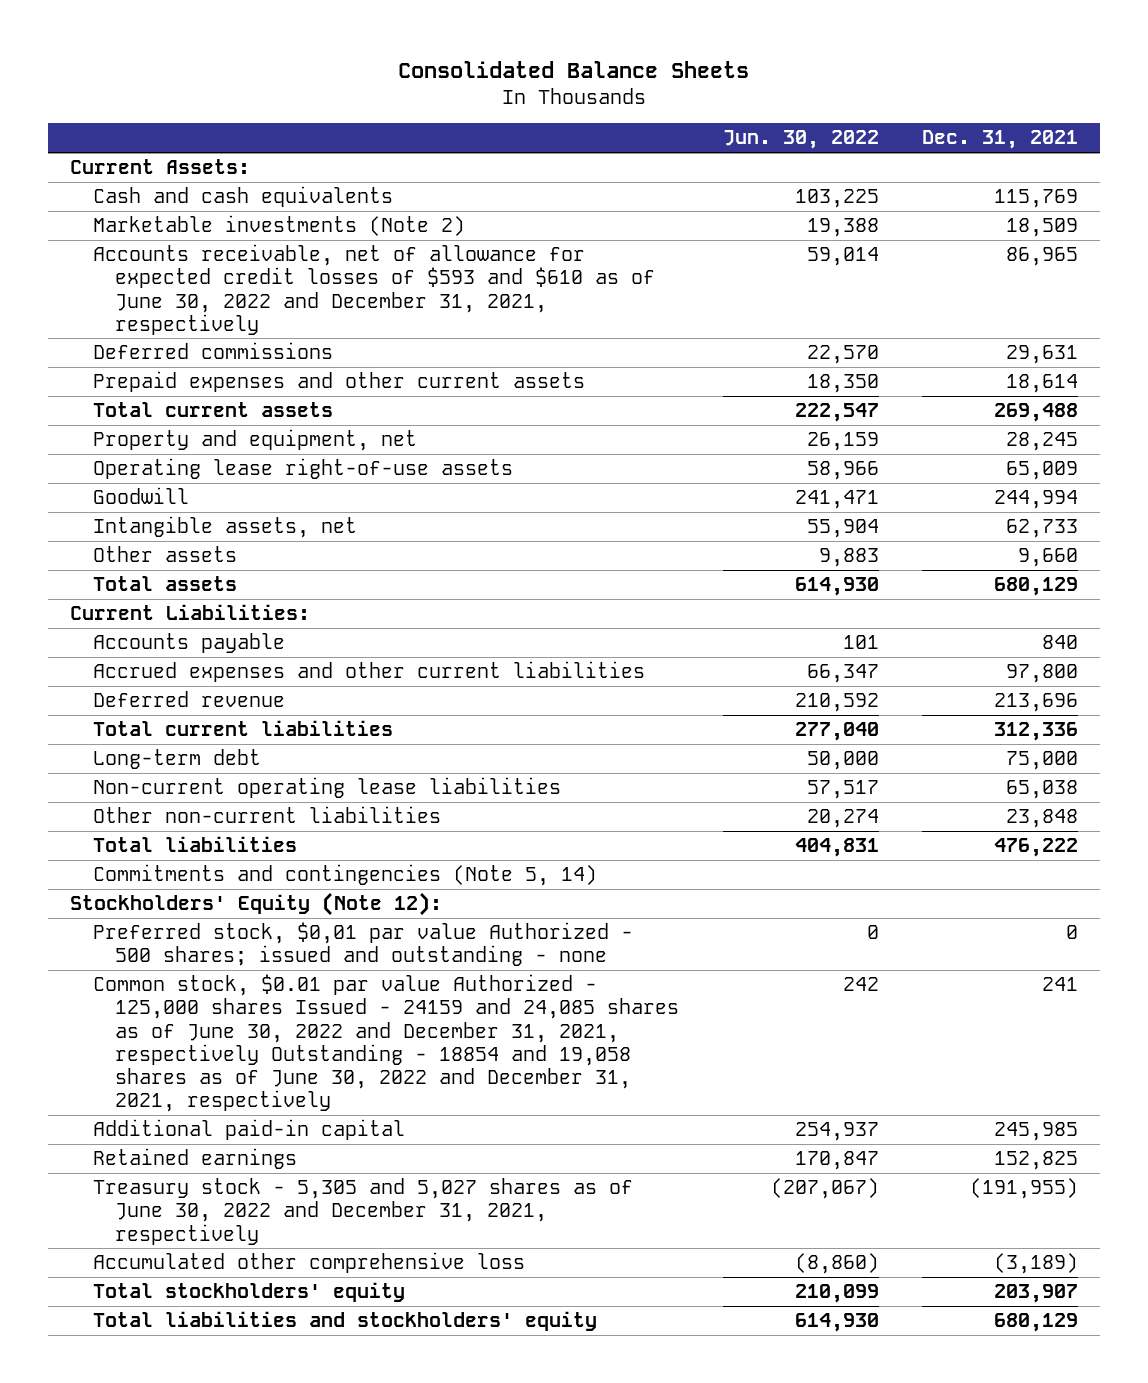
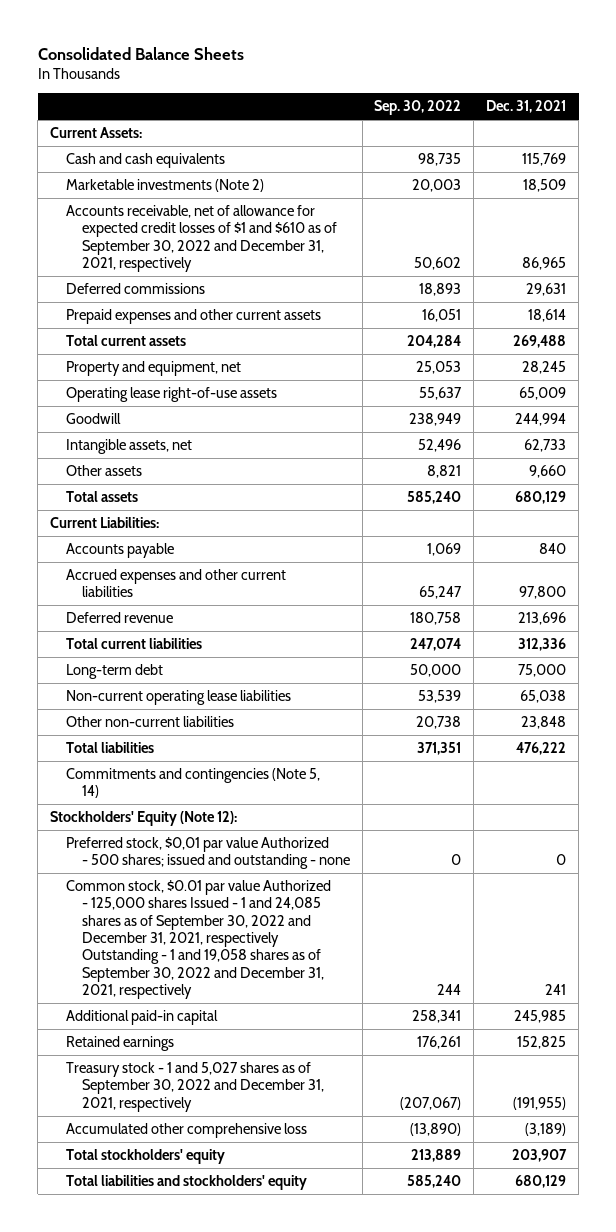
- | Jun. 30, 2022 | Dec. 31, 2021
+ | Sep. 30, 2022 | Dec. 31, 2021
- Accounts receivable, net of allowance for expected credit losses of $593 and $610 as of June 30, 2022 and December 31, 2021, respectively | 59,014 | 86,965
+ Accounts receivable, net of allowance for expected credit losses of $1 and $610 as of September 30, 2022 and December 31, 2021, respectively | 50,602 | 86,965
- Common stock, $0.01 par value Authorized - 125,000 shares Issued - 24159 and 24,085 shares as of June 30, 2022 and December 31, 2021, respectively Outstanding - 18854 and 19,058 shares as of June 30, 2022 and December 31, 2021, respectively | 242 | 241
+ Common stock, $0.01 par value Authorized - 125,000 shares Issued - 1 and 24,085 shares as of September 30, 2022 and December 31, 2021, respectively Outstanding - 1 and 19,058 shares as of September 30, 2022 and December 31, 2021, respectively | 244 | 241
- Treasury stock - 5,305 and 5,027 shares as of June 30, 2022 and December 31, 2021, respectively | (207,067) | (191,955)
+ Treasury stock - 1 and 5,027 shares as of September 30, 2022 and December 31, 2021, respectively | (207,067) | (191,955)

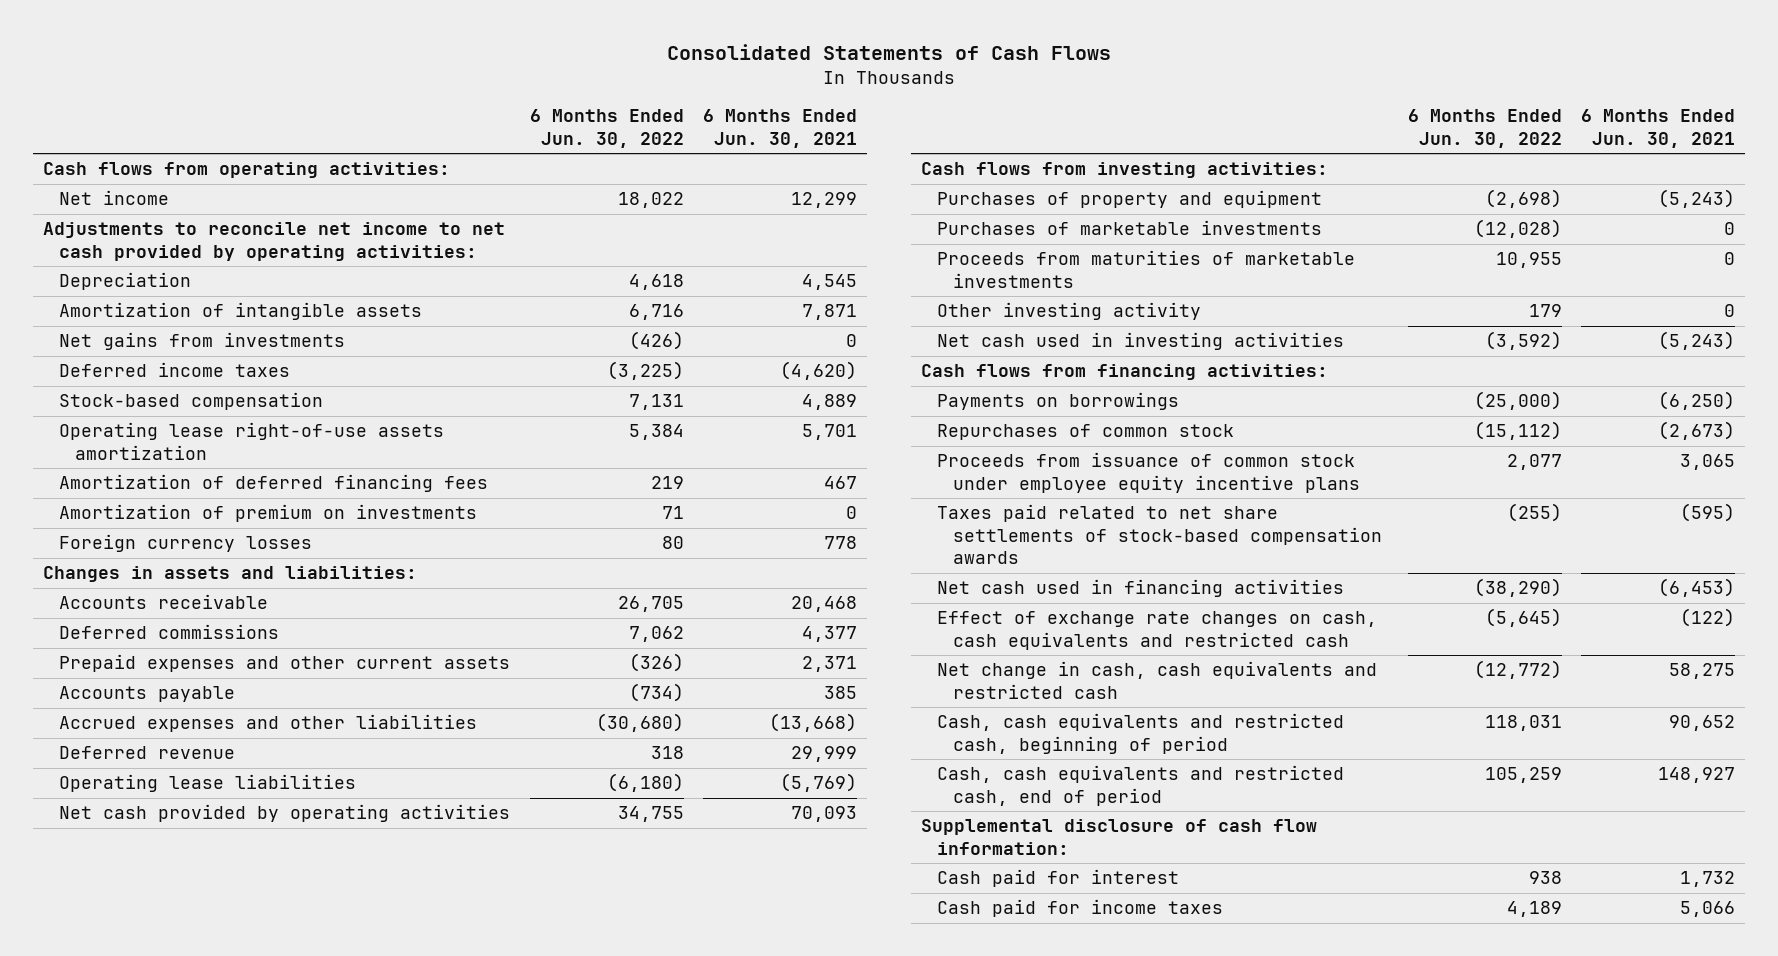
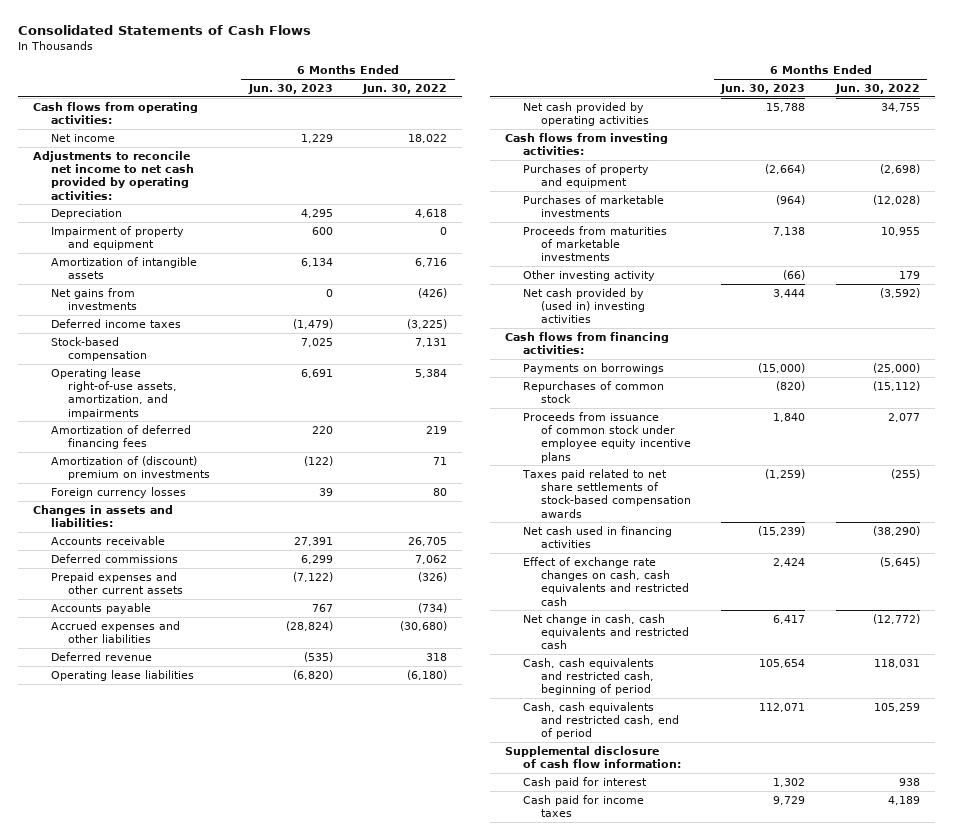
- | 6 Months Ended Jun. 30, 2022 | 6 Months Ended Jun. 30, 2021
+ | 6 Months Ended Jun. 30, 2023 | 6 Months Ended Jun. 30, 2022
+ Impairment of property and equipment | 600 | 0
- Operating lease right-of-use assets amortization | 5,384 | 5,701
+ Operating lease right-of-use assets, amortization, and impairments | 6,691 | 5,384
- Amortization of premium on investments | 71 | 0
+ Amortization of (discount) premium on investments | (122) | 71
- Net cash used in investing activities | (3,592) | (5,243)
+ Net cash provided by (used in) investing activities | 3,444 | (3,592)

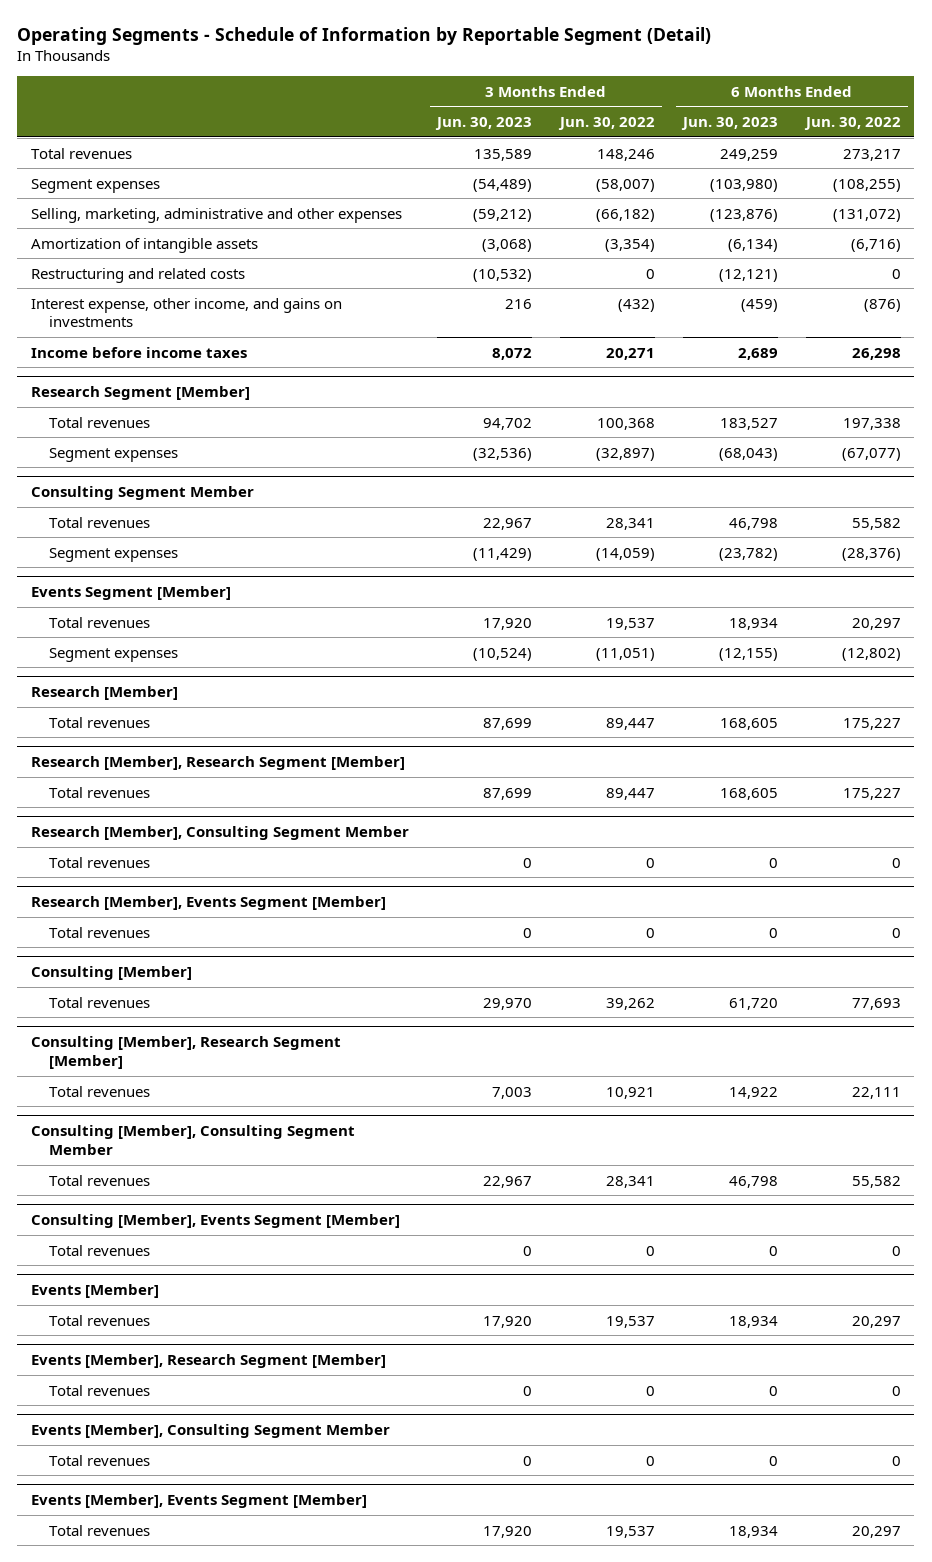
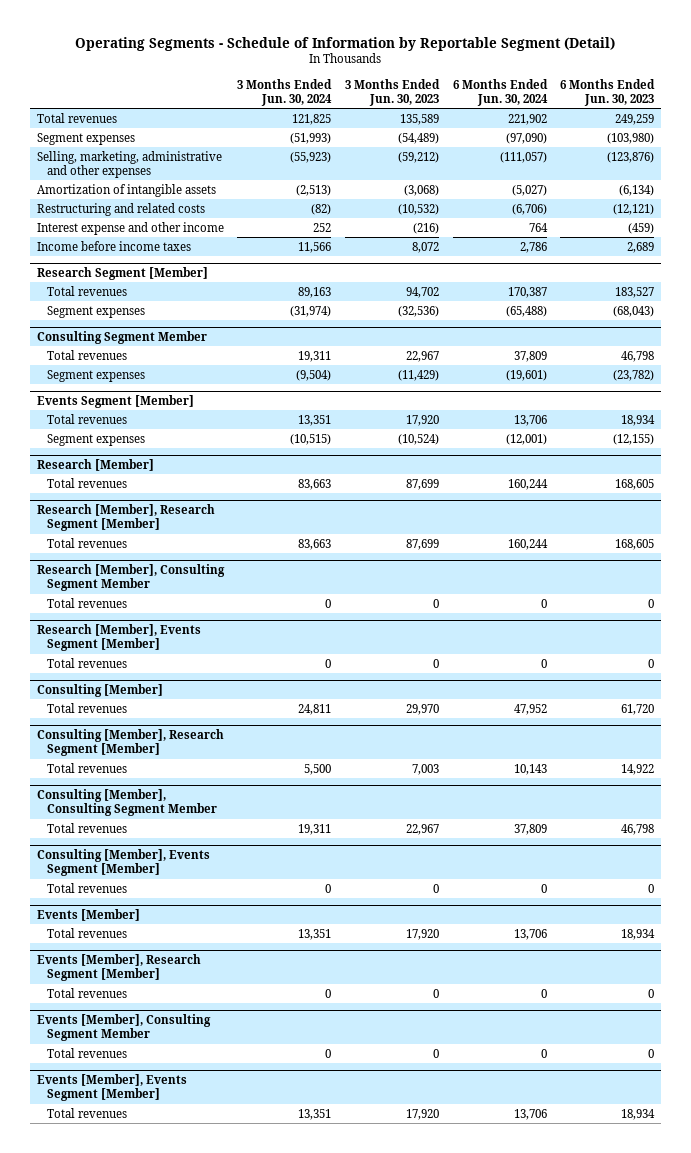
- | 3 Months Ended Jun. 30, 2023 | 3 Months Ended Jun. 30, 2022 | 6 Months Ended Jun. 30, 2023 | 6 Months Ended Jun. 30, 2022
+ | 3 Months Ended Jun. 30, 2024 | 3 Months Ended Jun. 30, 2023 | 6 Months Ended Jun. 30, 2024 | 6 Months Ended Jun. 30, 2023
- Interest expense, other income, and gains on investments | 216 | (432) | (459) | (876)
+ Interest expense and other income | 252 | (216) | 764 | (459)

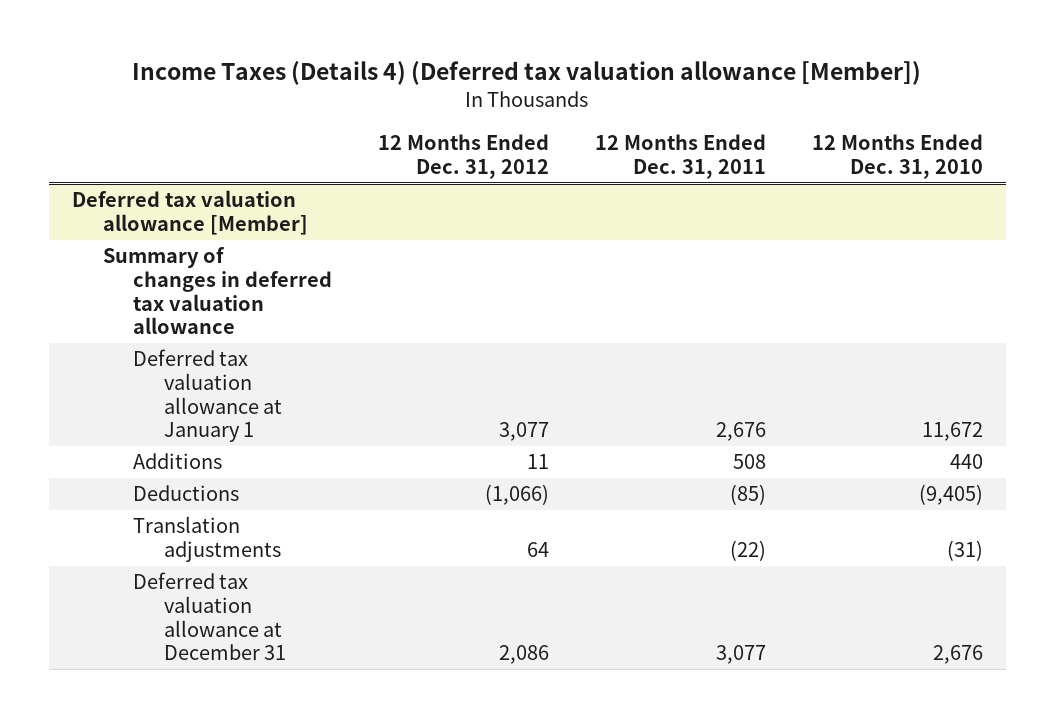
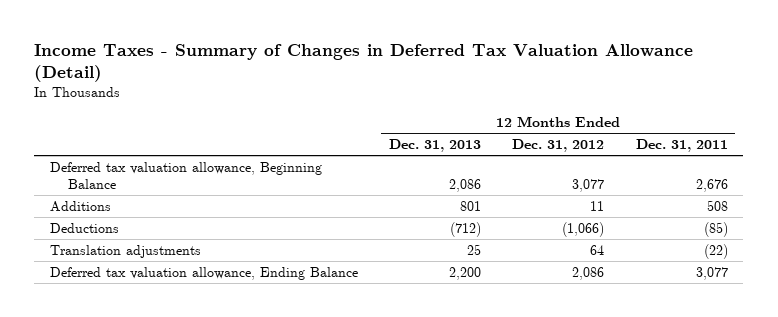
- Income Taxes (Details 4) (Deferred tax valuation allowance [Member])
+ Income Taxes - Summary of Changes in Deferred Tax Valuation Allowance (Detail)
- | 12 Months Ended Dec. 31, 2012 | 12 Months Ended Dec. 31, 2011 | 12 Months Ended Dec. 31, 2010
+ | 12 Months Ended Dec. 31, 2013 | 12 Months Ended Dec. 31, 2012 | 12 Months Ended Dec. 31, 2011
- Deferred tax valuation allowance [Member]
- Summary of changes in deferred tax valuation allowance
- Deferred tax valuation allowance at January 1 | 3,077 | 2,676 | 11,672
+ Deferred tax valuation allowance, Beginning Balance | 2,086 | 3,077 | 2,676
- Deferred tax valuation allowance at December 31 | 2,086 | 3,077 | 2,676
+ Deferred tax valuation allowance, Ending Balance | 2,200 | 2,086 | 3,077

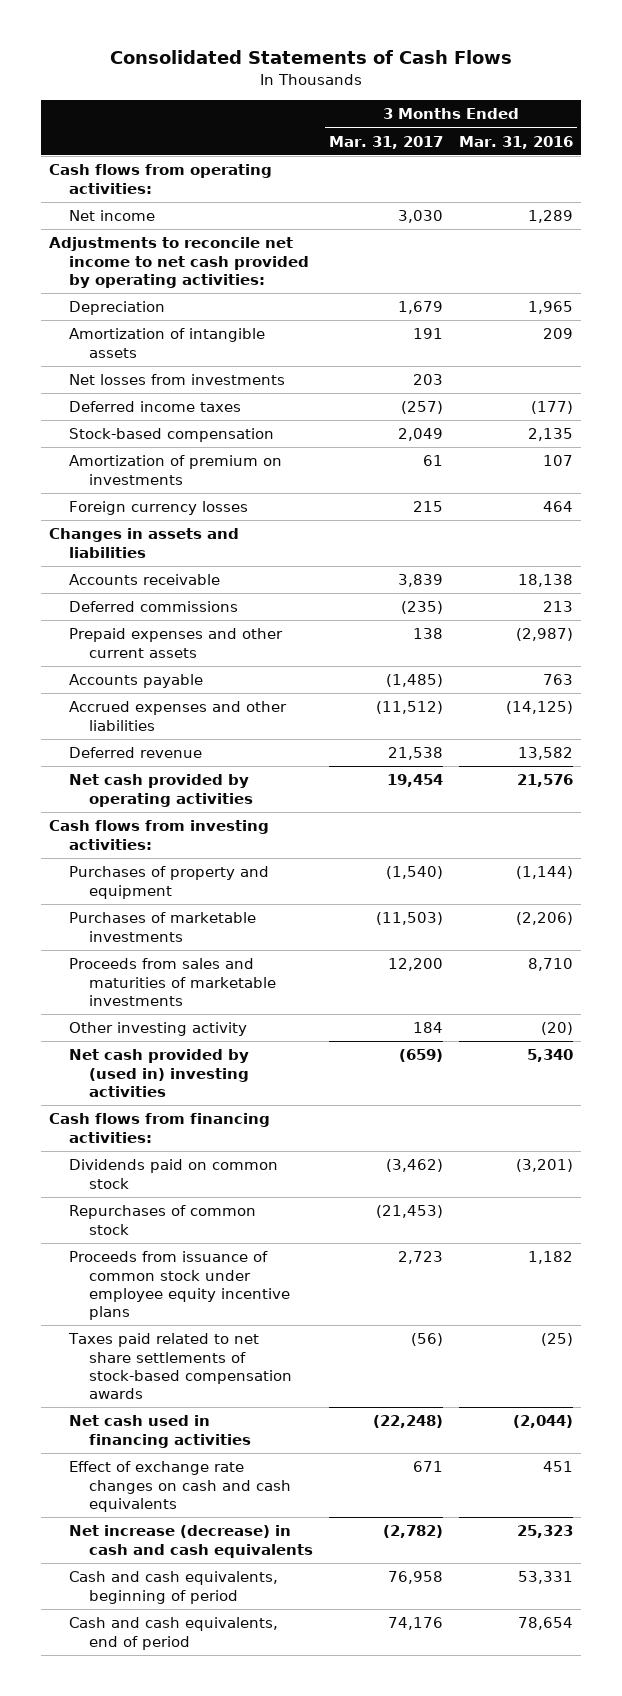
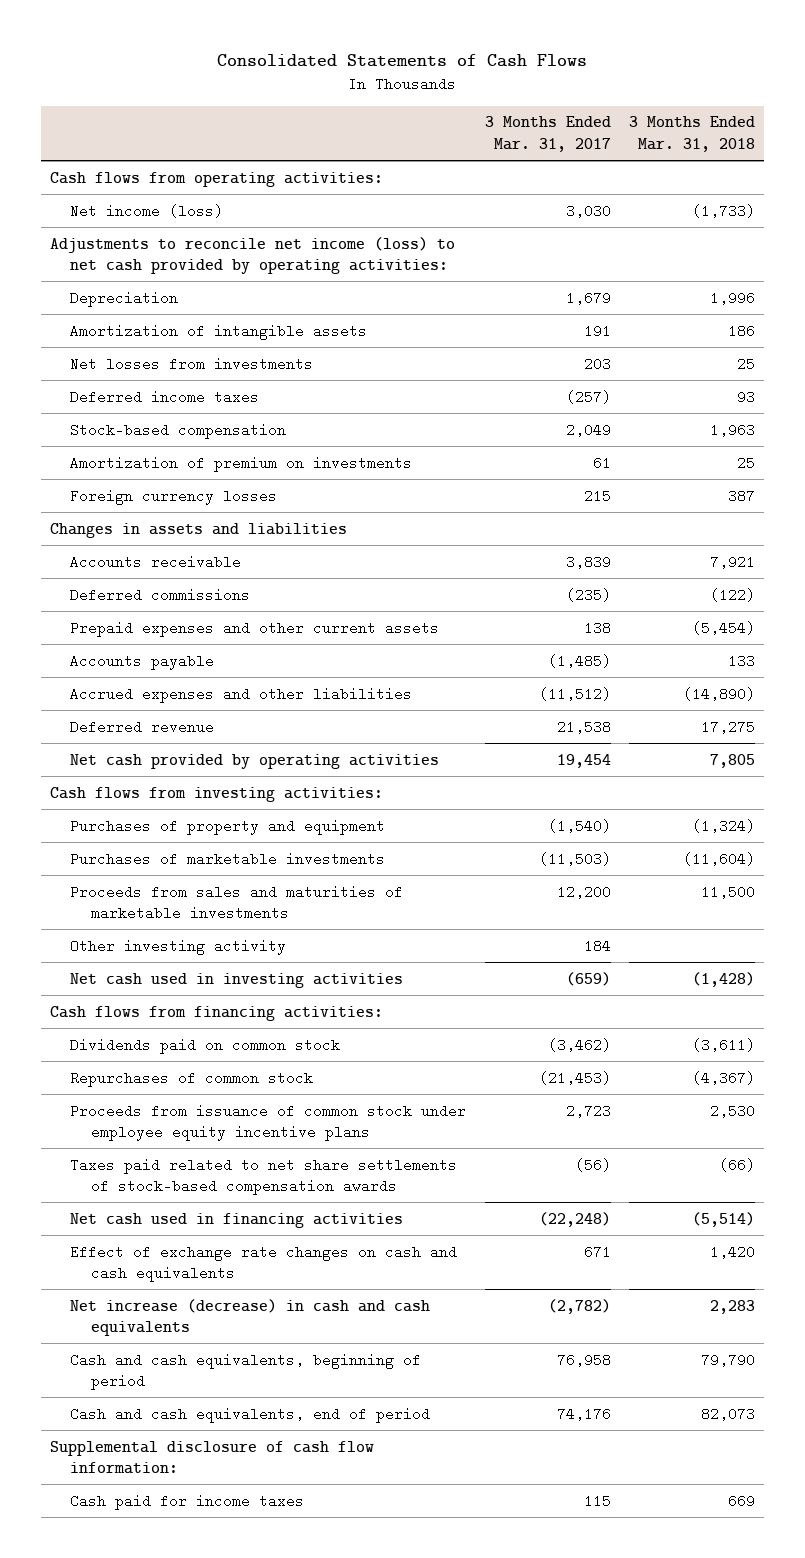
- | 3 Months Ended Mar. 31, 2017 | 3 Months Ended Mar. 31, 2016
+ | 3 Months Ended Mar. 31, 2017 | 3 Months Ended Mar. 31, 2018
- Net income | 3,030 | 1,289
- Adjustments to reconcile net income to net cash provided by operating activities:
+ Net income (loss) | 3,030 | (1,733)
+ Adjustments to reconcile net income (loss) to net cash provided by operating activities:
- Net cash provided by (used in) investing activities | (659) | 5,340
+ Net cash used in investing activities | (659) | (1,428)
+ Supplemental disclosure of cash flow information:
+ Cash paid for income taxes | 115 | 669

